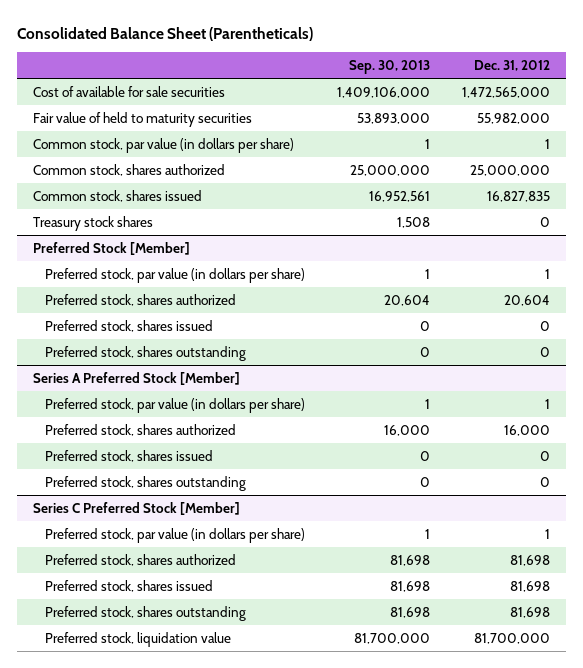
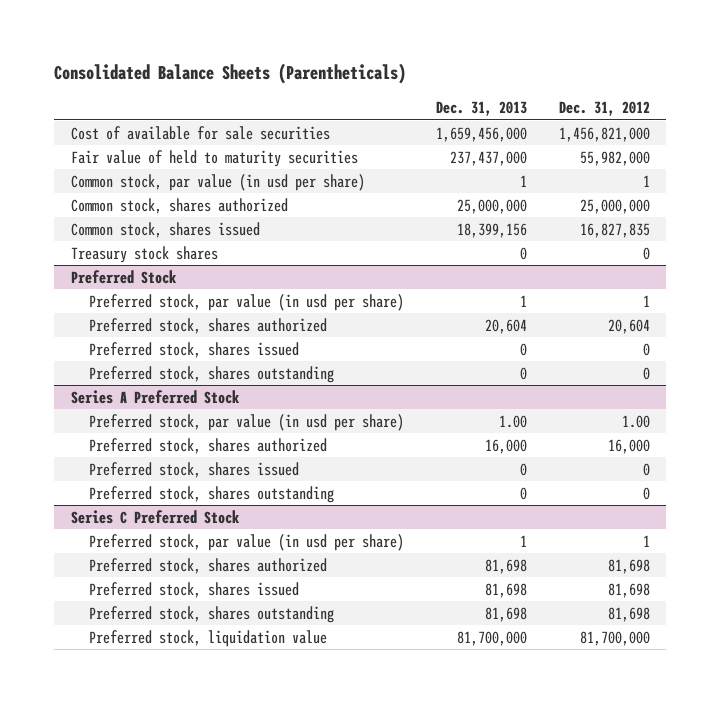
- Consolidated Balance Sheet (Parentheticals)
+ Consolidated Balance Sheets (Parentheticals)
- | Sep. 30, 2013 | Dec. 31, 2012
+ | Dec. 31, 2013 | Dec. 31, 2012
- Cost of available for sale securities | 1,409,106,000 | 1,472,565,000
+ Cost of available for sale securities | 1,659,456,000 | 1,456,821,000
- Common stock, par value (in dollars per share) | 1 | 1
+ Common stock, par value (in usd per share) | 1 | 1
- Preferred Stock [Member]
- Preferred stock, par value (in dollars per share) | 1 | 1
+ Preferred Stock
+ Preferred stock, par value (in usd per share) | 1 | 1
- Series A Preferred Stock [Member]
- Preferred stock, par value (in dollars per share) | 1 | 1
+ Series A Preferred Stock
+ Preferred stock, par value (in usd per share) | 1.00 | 1.00
- Series C Preferred Stock [Member]
- Preferred stock, par value (in dollars per share) | 1 | 1
+ Series C Preferred Stock
+ Preferred stock, par value (in usd per share) | 1 | 1

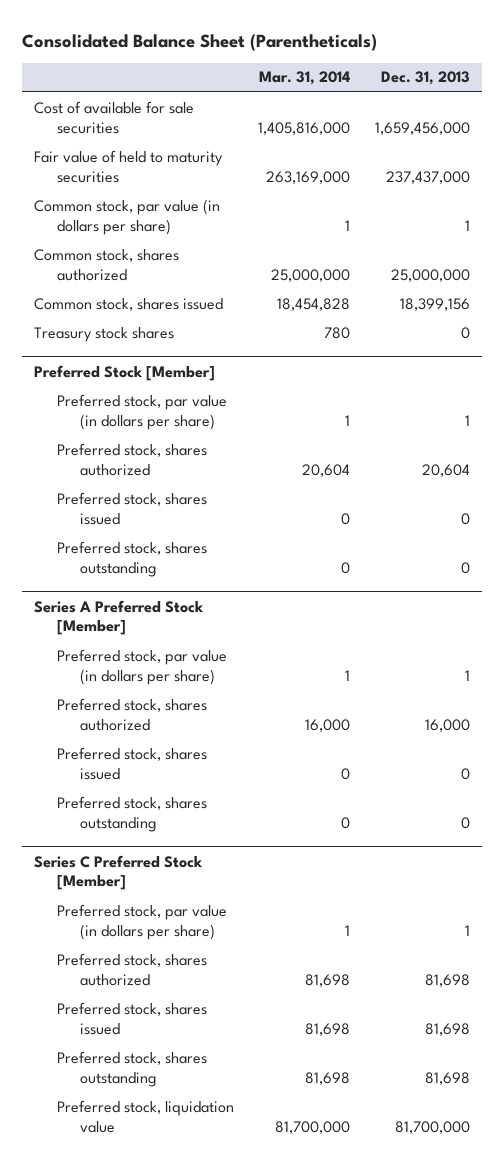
- Consolidated Balance Sheets (Parentheticals)
+ Consolidated Balance Sheet (Parentheticals)
- | Dec. 31, 2013 | Dec. 31, 2012
+ | Mar. 31, 2014 | Dec. 31, 2013
- Common stock, par value (in usd per share) | 1 | 1
+ Common stock, par value (in dollars per share) | 1 | 1
- Preferred Stock
- Preferred stock, par value (in usd per share) | 1 | 1
+ Preferred Stock [Member]
+ Preferred stock, par value (in dollars per share) | 1 | 1
- Series A Preferred Stock
- Preferred stock, par value (in usd per share) | 1.00 | 1.00
+ Series A Preferred Stock [Member]
+ Preferred stock, par value (in dollars per share) | 1 | 1
- Series C Preferred Stock
- Preferred stock, par value (in usd per share) | 1 | 1
+ Series C Preferred Stock [Member]
+ Preferred stock, par value (in dollars per share) | 1 | 1

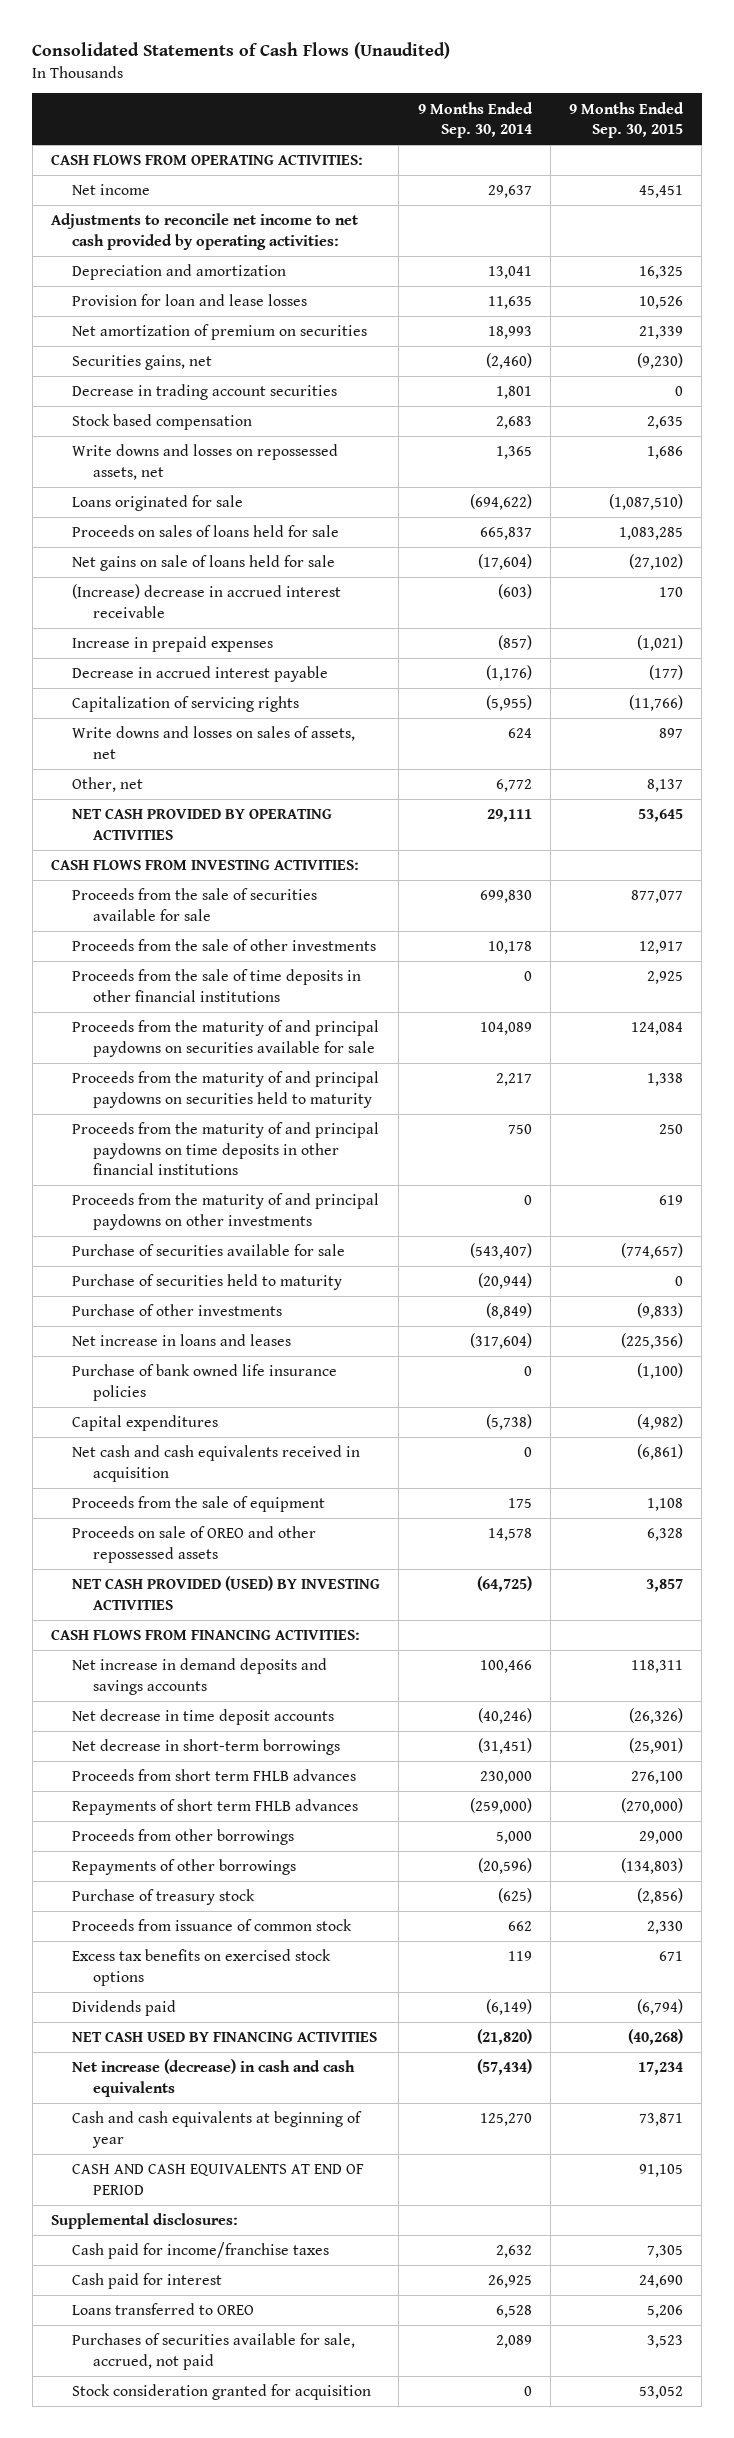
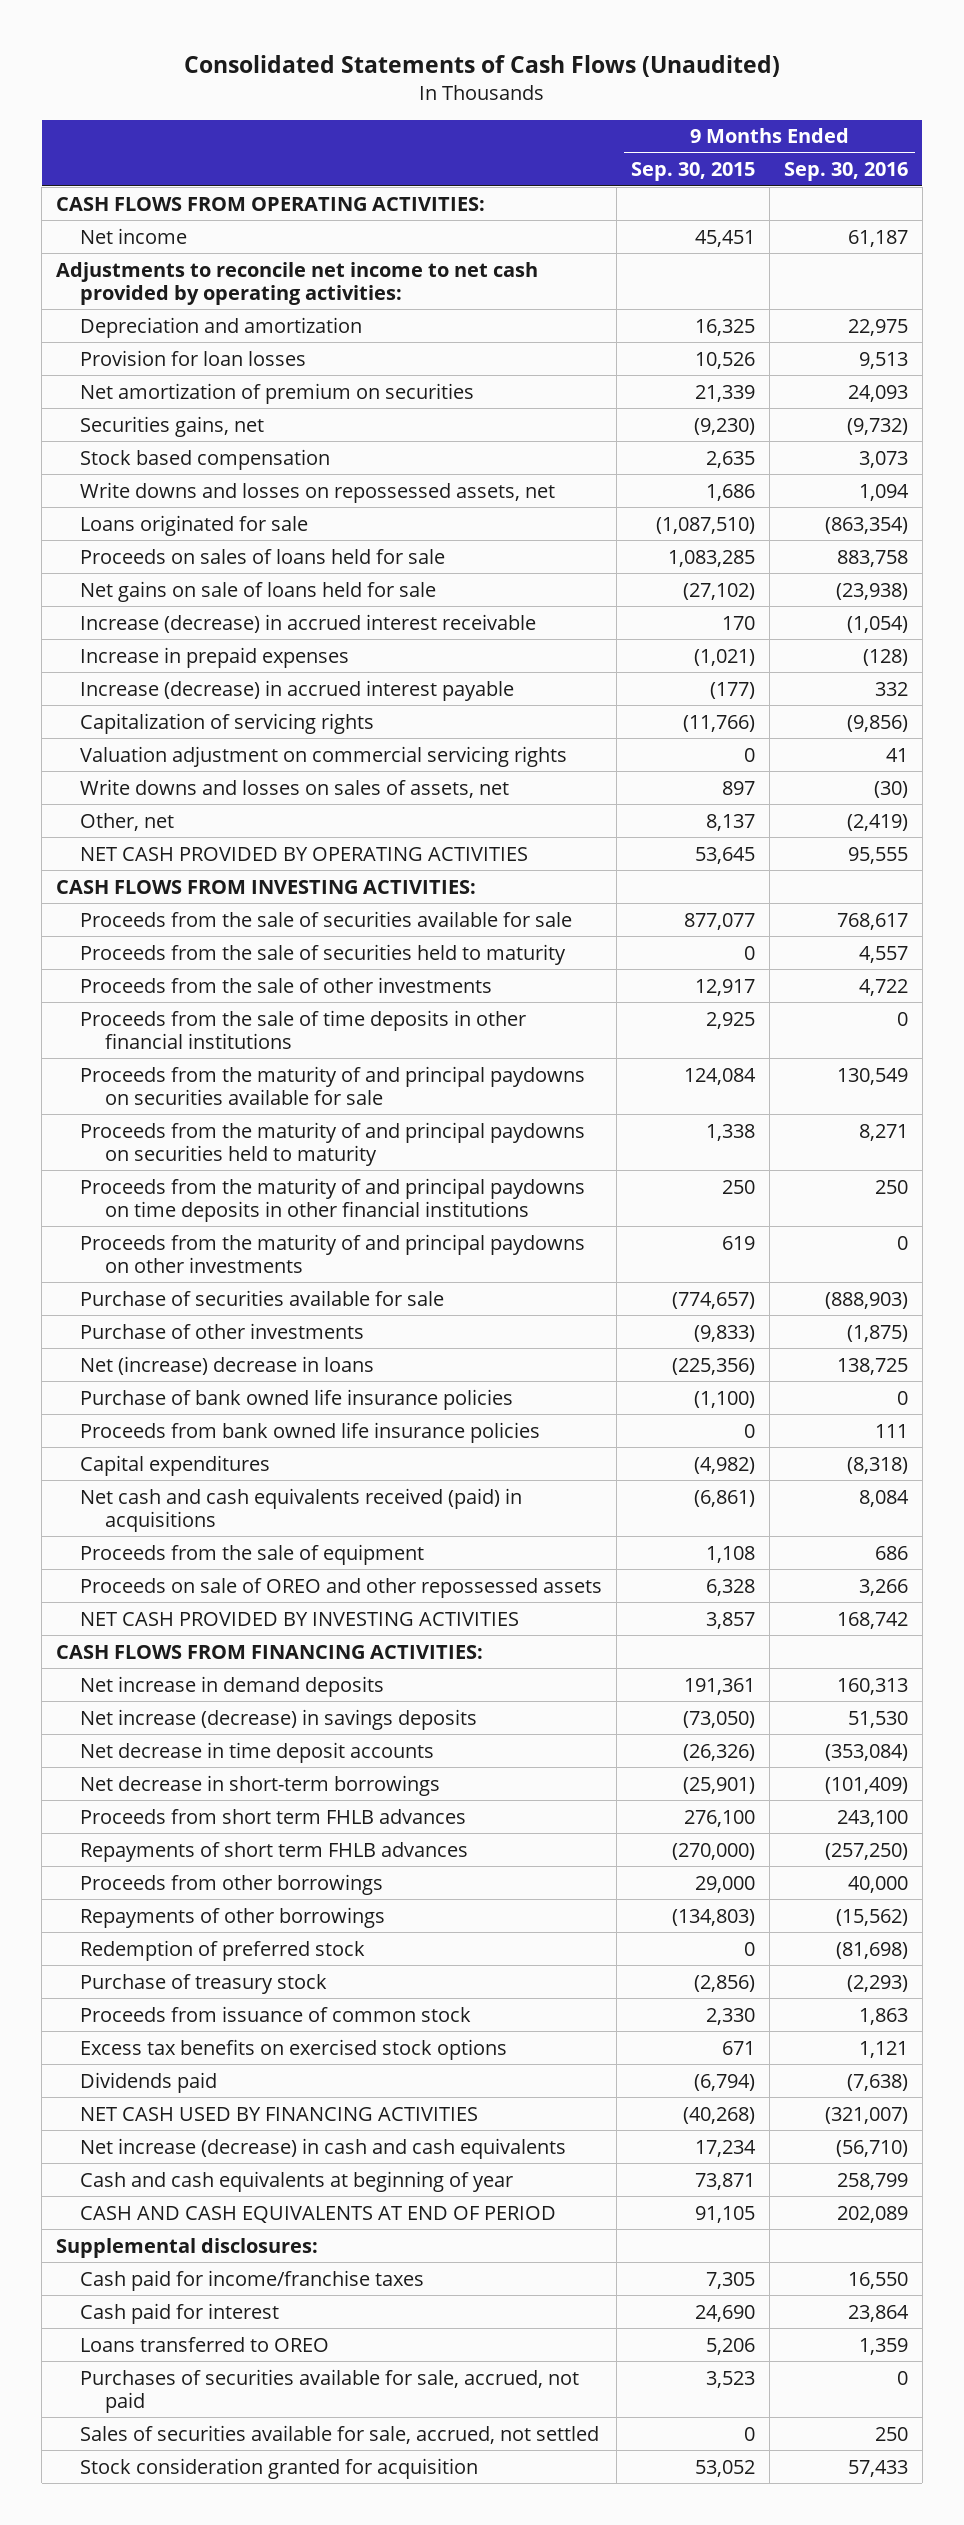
- | 9 Months Ended Sep. 30, 2014 | 9 Months Ended Sep. 30, 2015
+ | 9 Months Ended Sep. 30, 2015 | 9 Months Ended Sep. 30, 2016
- Provision for loan and lease losses | 11,635 | 10,526
+ Provision for loan losses | 10,526 | 9,513
- Decrease in trading account securities | 1,801 | 0
- (Increase) decrease in accrued interest receivable | (603) | 170
+ Increase (decrease) in accrued interest receivable | 170 | (1,054)
- Decrease in accrued interest payable | (1,176) | (177)
+ Increase (decrease) in accrued interest payable | (177) | 332
+ Valuation adjustment on commercial servicing rights | 0 | 41
+ Proceeds from the sale of securities held to maturity | 0 | 4,557
- Purchase of securities held to maturity | (20,944) | 0
- Net increase in loans and leases | (317,604) | (225,356)
+ Net (increase) decrease in loans | (225,356) | 138,725
+ Proceeds from bank owned life insurance policies | 0 | 111
- Net cash and cash equivalents received in acquisition | 0 | (6,861)
+ Net cash and cash equivalents received (paid) in acquisitions | (6,861) | 8,084
- NET CASH PROVIDED (USED) BY INVESTING ACTIVITIES | (64,725) | 3,857
+ NET CASH PROVIDED BY INVESTING ACTIVITIES | 3,857 | 168,742
- Net increase in demand deposits and savings accounts | 100,466 | 118,311
+ Net increase in demand deposits | 191,361 | 160,313
+ Net increase (decrease) in savings deposits | (73,050) | 51,530
+ Redemption of preferred stock | 0 | (81,698)
+ Sales of securities available for sale, accrued, not settled | 0 | 250

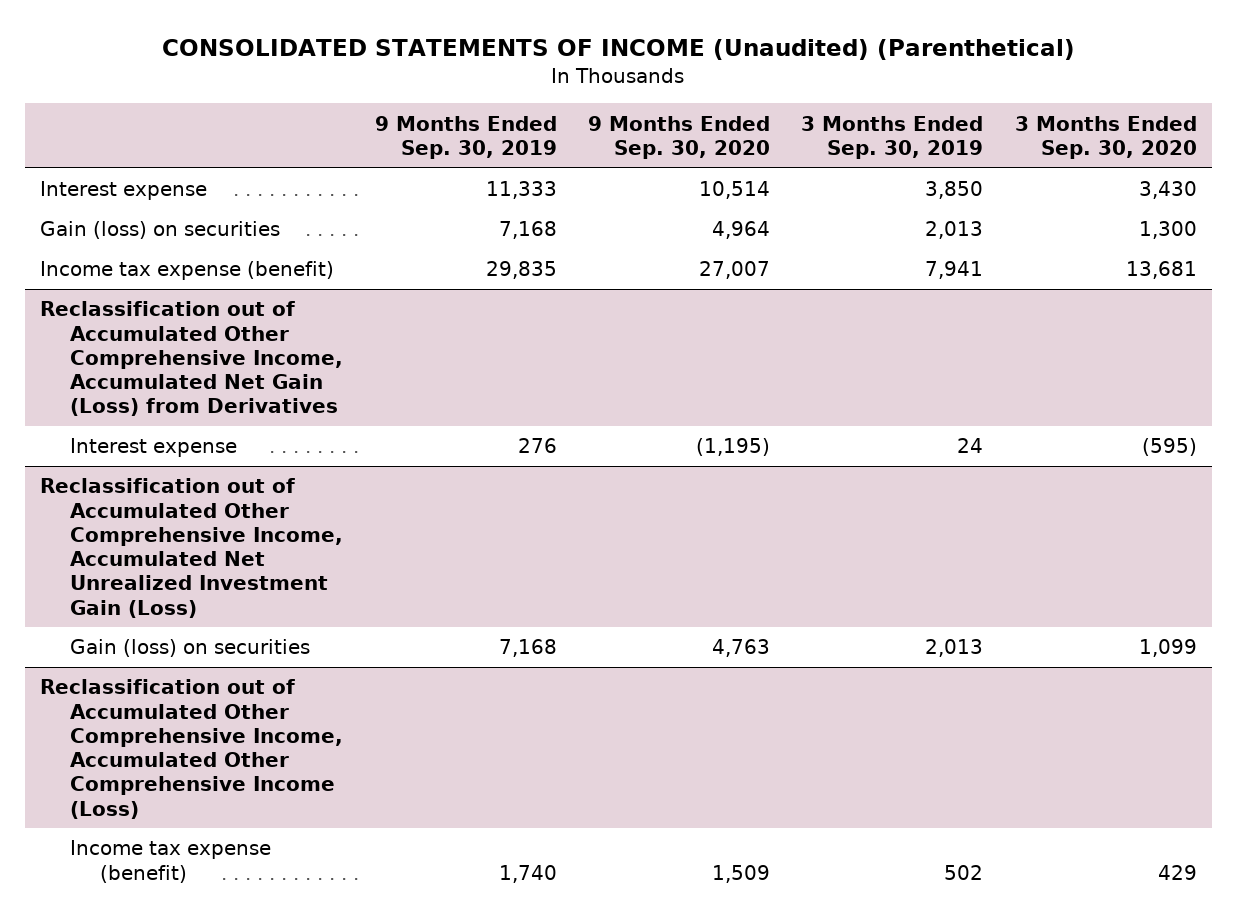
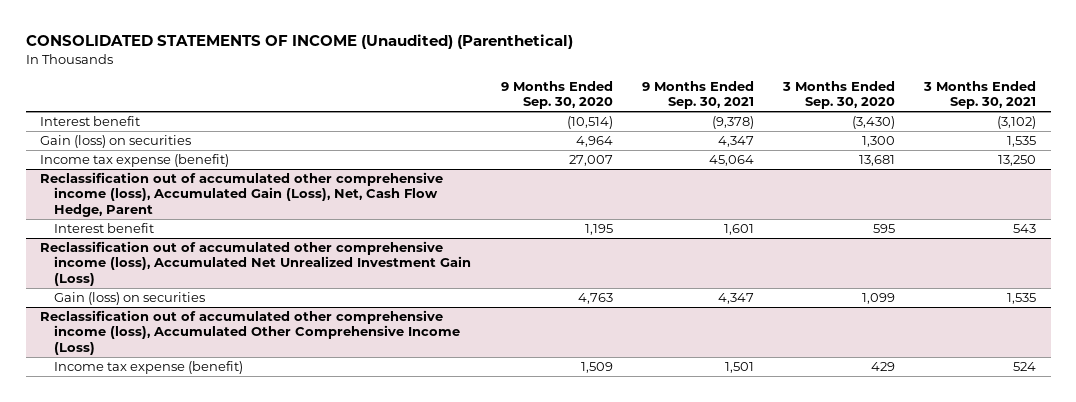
- | 9 Months Ended Sep. 30, 2019 | 9 Months Ended Sep. 30, 2020 | 3 Months Ended Sep. 30, 2019 | 3 Months Ended Sep. 30, 2020
+ | 9 Months Ended Sep. 30, 2020 | 9 Months Ended Sep. 30, 2021 | 3 Months Ended Sep. 30, 2020 | 3 Months Ended Sep. 30, 2021
- Interest expense | 11,333 | 10,514 | 3,850 | 3,430
+ Interest benefit | (10,514) | (9,378) | (3,430) | (3,102)
- Reclassification out of Accumulated Other Comprehensive Income, Accumulated Net Gain (Loss) from Derivatives
- Interest expense | 276 | (1,195) | 24 | (595)
- Reclassification out of Accumulated Other Comprehensive Income, Accumulated Net Unrealized Investment Gain (Loss)
+ Reclassification out of accumulated other comprehensive income (loss), Accumulated Gain (Loss), Net, Cash Flow Hedge, Parent
+ Interest benefit | 1,195 | 1,601 | 595 | 543
+ Reclassification out of accumulated other comprehensive income (loss), Accumulated Net Unrealized Investment Gain (Loss)
- Reclassification out of Accumulated Other Comprehensive Income, Accumulated Other Comprehensive Income (Loss)
+ Reclassification out of accumulated other comprehensive income (loss), Accumulated Other Comprehensive Income (Loss)

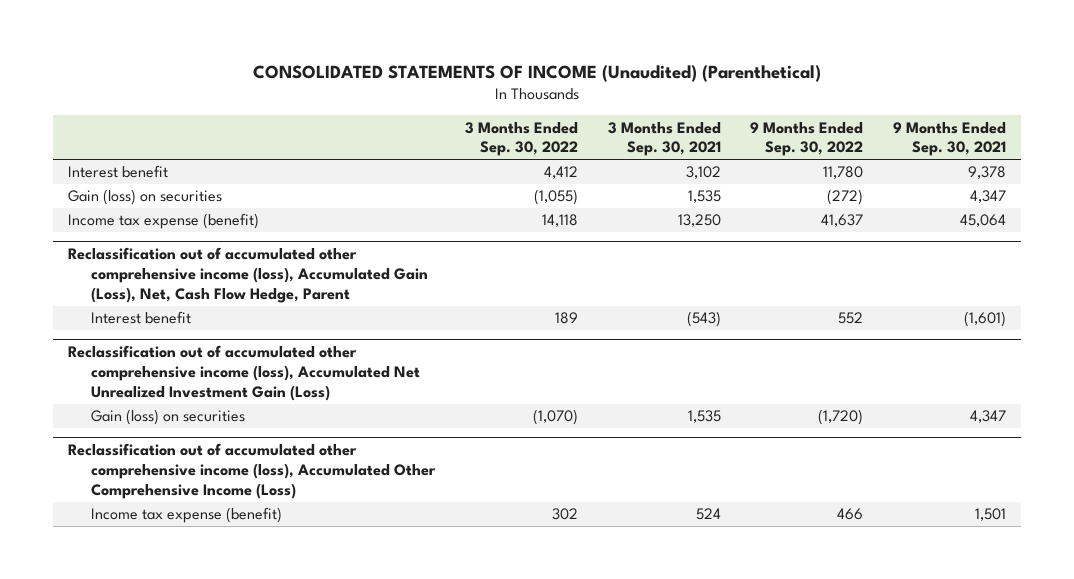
- | 9 Months Ended Sep. 30, 2020 | 9 Months Ended Sep. 30, 2021 | 3 Months Ended Sep. 30, 2020 | 3 Months Ended Sep. 30, 2021
+ | 3 Months Ended Sep. 30, 2022 | 3 Months Ended Sep. 30, 2021 | 9 Months Ended Sep. 30, 2022 | 9 Months Ended Sep. 30, 2021
- Interest benefit | (10,514) | (9,378) | (3,430) | (3,102)
+ Interest benefit | 4,412 | 3,102 | 11,780 | 9,378
@ Reclassification out of accumulated other comprehensive income (loss), Accumulated Gain (Loss), Net, Cash Flow Hedge, Parent
- Interest benefit | 1,195 | 1,601 | 595 | 543
+ Interest benefit | 189 | (543) | 552 | (1,601)

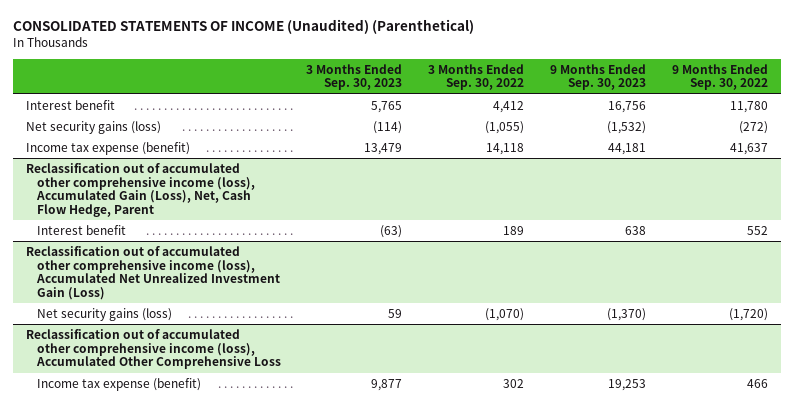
- | 3 Months Ended Sep. 30, 2022 | 3 Months Ended Sep. 30, 2021 | 9 Months Ended Sep. 30, 2022 | 9 Months Ended Sep. 30, 2021
+ | 3 Months Ended Sep. 30, 2023 | 3 Months Ended Sep. 30, 2022 | 9 Months Ended Sep. 30, 2023 | 9 Months Ended Sep. 30, 2022
- Gain (loss) on securities | (1,055) | 1,535 | (272) | 4,347
+ Net security gains (loss) | (114) | (1,055) | (1,532) | (272)
@ Reclassification out of accumulated other comprehensive income (loss), Accumulated Net Unrealized Investment Gain (Loss)
- Gain (loss) on securities | (1,070) | 1,535 | (1,720) | 4,347
- Reclassification out of accumulated other comprehensive income (loss), Accumulated Other Comprehensive Income (Loss)
@ Reclassification out of accumulated other comprehensive income (loss), Accumulated Net Unrealized Investment Gain (Loss)
+ Net security gains (loss) | 59 | (1,070) | (1,370) | (1,720)
+ Reclassification out of accumulated other comprehensive income (loss), Accumulated Other Comprehensive Loss

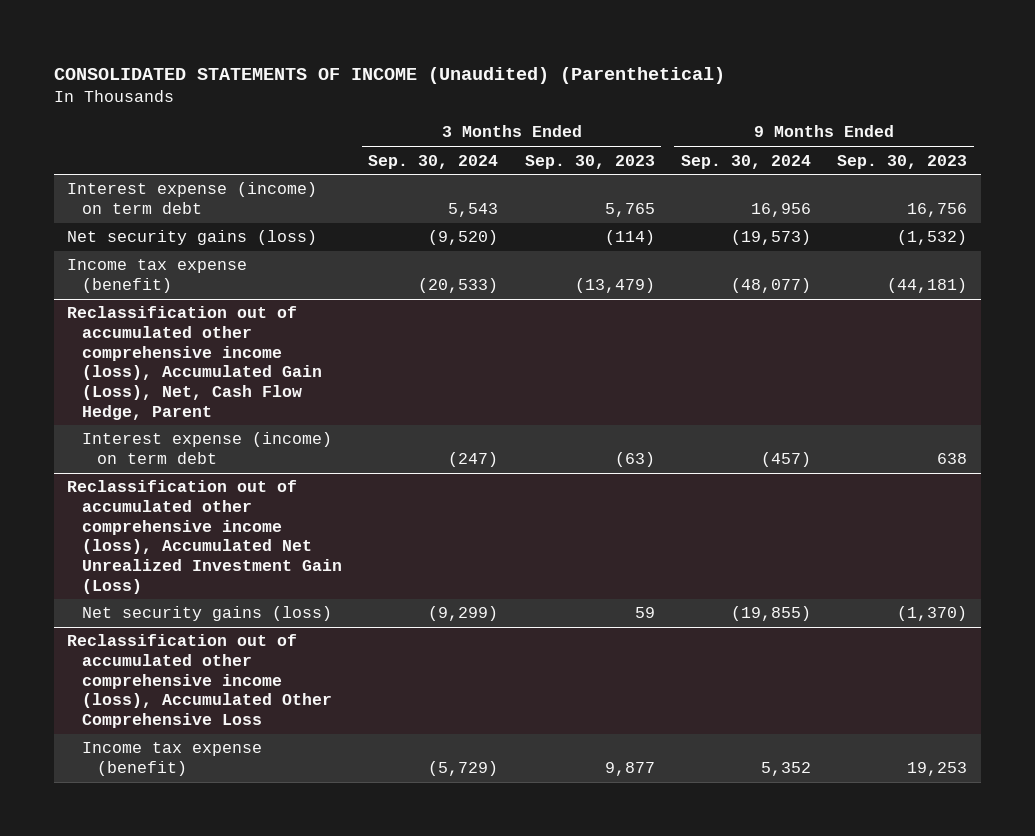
- | 3 Months Ended Sep. 30, 2023 | 3 Months Ended Sep. 30, 2022 | 9 Months Ended Sep. 30, 2023 | 9 Months Ended Sep. 30, 2022
+ | 3 Months Ended Sep. 30, 2024 | 3 Months Ended Sep. 30, 2023 | 9 Months Ended Sep. 30, 2024 | 9 Months Ended Sep. 30, 2023
- Interest benefit | 5,765 | 4,412 | 16,756 | 11,780
+ Interest expense (income) on term debt | 5,543 | 5,765 | 16,956 | 16,756
- Income tax expense (benefit) | 13,479 | 14,118 | 44,181 | 41,637
+ Income tax expense (benefit) | (20,533) | (13,479) | (48,077) | (44,181)
@ Reclassification out of accumulated other comprehensive income (loss), Accumulated Gain (Loss), Net, Cash Flow Hedge, Parent
- Interest benefit | (63) | 189 | 638 | 552
+ Interest expense (income) on term debt | (247) | (63) | (457) | 638

